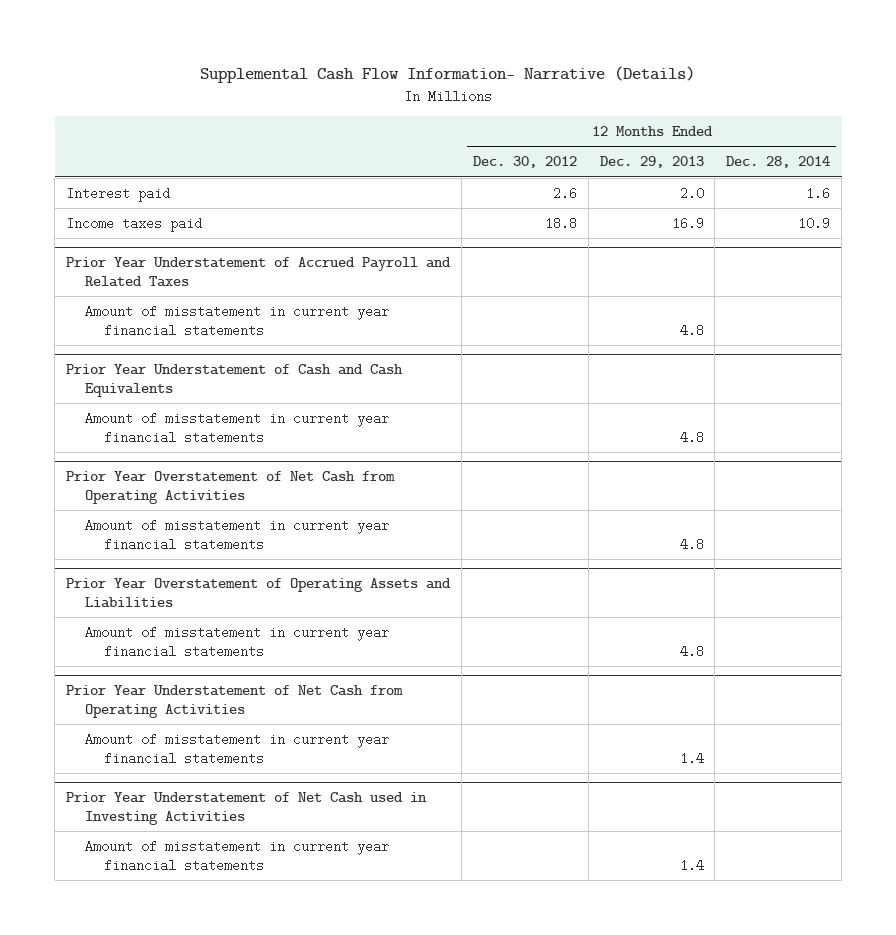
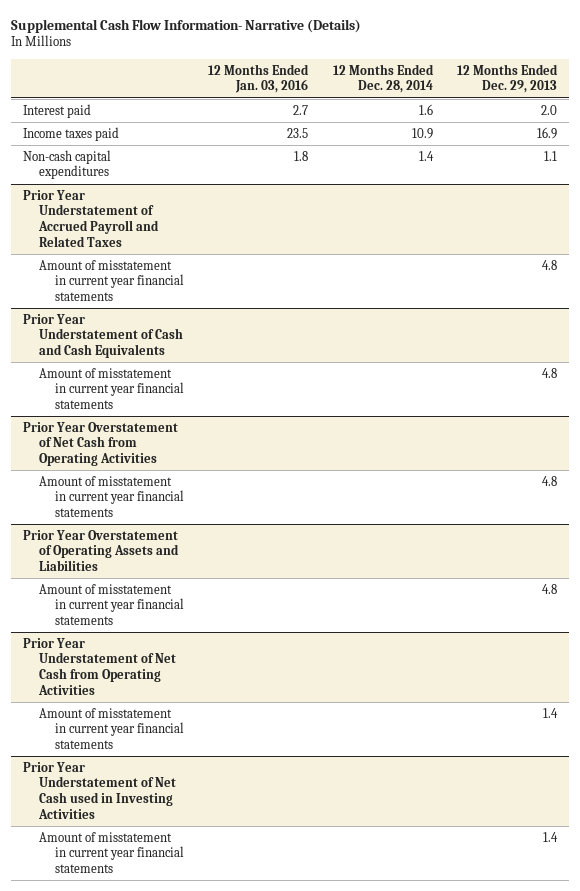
- | 12 Months Ended Dec. 30, 2012 | 12 Months Ended Dec. 29, 2013 | 12 Months Ended Dec. 28, 2014
+ | 12 Months Ended Jan. 03, 2016 | 12 Months Ended Dec. 28, 2014 | 12 Months Ended Dec. 29, 2013
+ Non-cash capital expenditures | 1.8 | 1.4 | 1.1

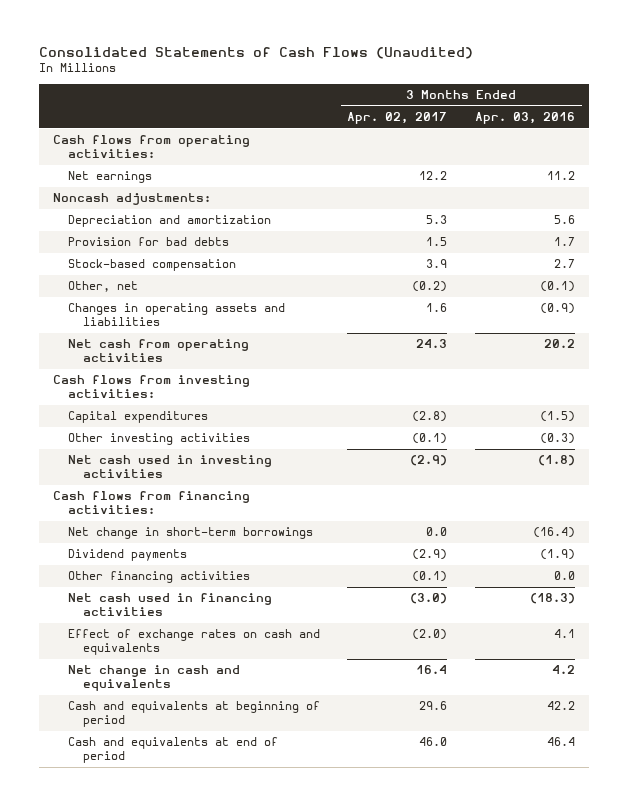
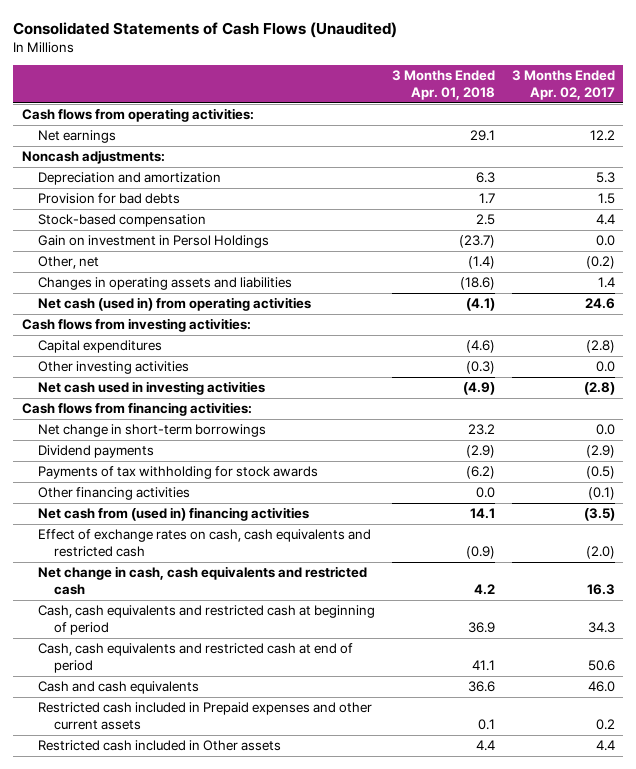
- | 3 Months Ended Apr. 02, 2017 | 3 Months Ended Apr. 03, 2016
+ | 3 Months Ended Apr. 01, 2018 | 3 Months Ended Apr. 02, 2017
- Stock-based compensation | 3.9 | 2.7
+ Stock-based compensation | 2.5 | 4.4
+ Gain on investment in Persol Holdings | (23.7) | 0.0
- Changes in operating assets and liabilities | 1.6 | (0.9)
- Net cash from operating activities | 24.3 | 20.2
+ Changes in operating assets and liabilities | (18.6) | 1.4
+ Net cash (used in) from operating activities | (4.1) | 24.6
- Other investing activities | (0.1) | (0.3)
- Net cash used in investing activities | (2.9) | (1.8)
+ Other investing activities | (0.3) | 0.0
+ Net cash used in investing activities | (4.9) | (2.8)
+ Payments of tax withholding for stock awards | (6.2) | (0.5)
- Net cash used in financing activities | (3.0) | (18.3)
- Effect of exchange rates on cash and equivalents | (2.0) | 4.1
- Net change in cash and equivalents | 16.4 | 4.2
- Cash and equivalents at beginning of period | 29.6 | 42.2
- Cash and equivalents at end of period | 46.0 | 46.4
+ Net cash from (used in) financing activities | 14.1 | (3.5)
+ Effect of exchange rates on cash, cash equivalents and restricted cash | (0.9) | (2.0)
+ Net change in cash, cash equivalents and restricted cash | 4.2 | 16.3
+ Cash, cash equivalents and restricted cash at beginning of period | 36.9 | 34.3
+ Cash, cash equivalents and restricted cash at end of period | 41.1 | 50.6
+ Cash and cash equivalents | 36.6 | 46.0
+ Restricted cash included in Prepaid expenses and other current assets | 0.1 | 0.2
+ Restricted cash included in Other assets | 4.4 | 4.4

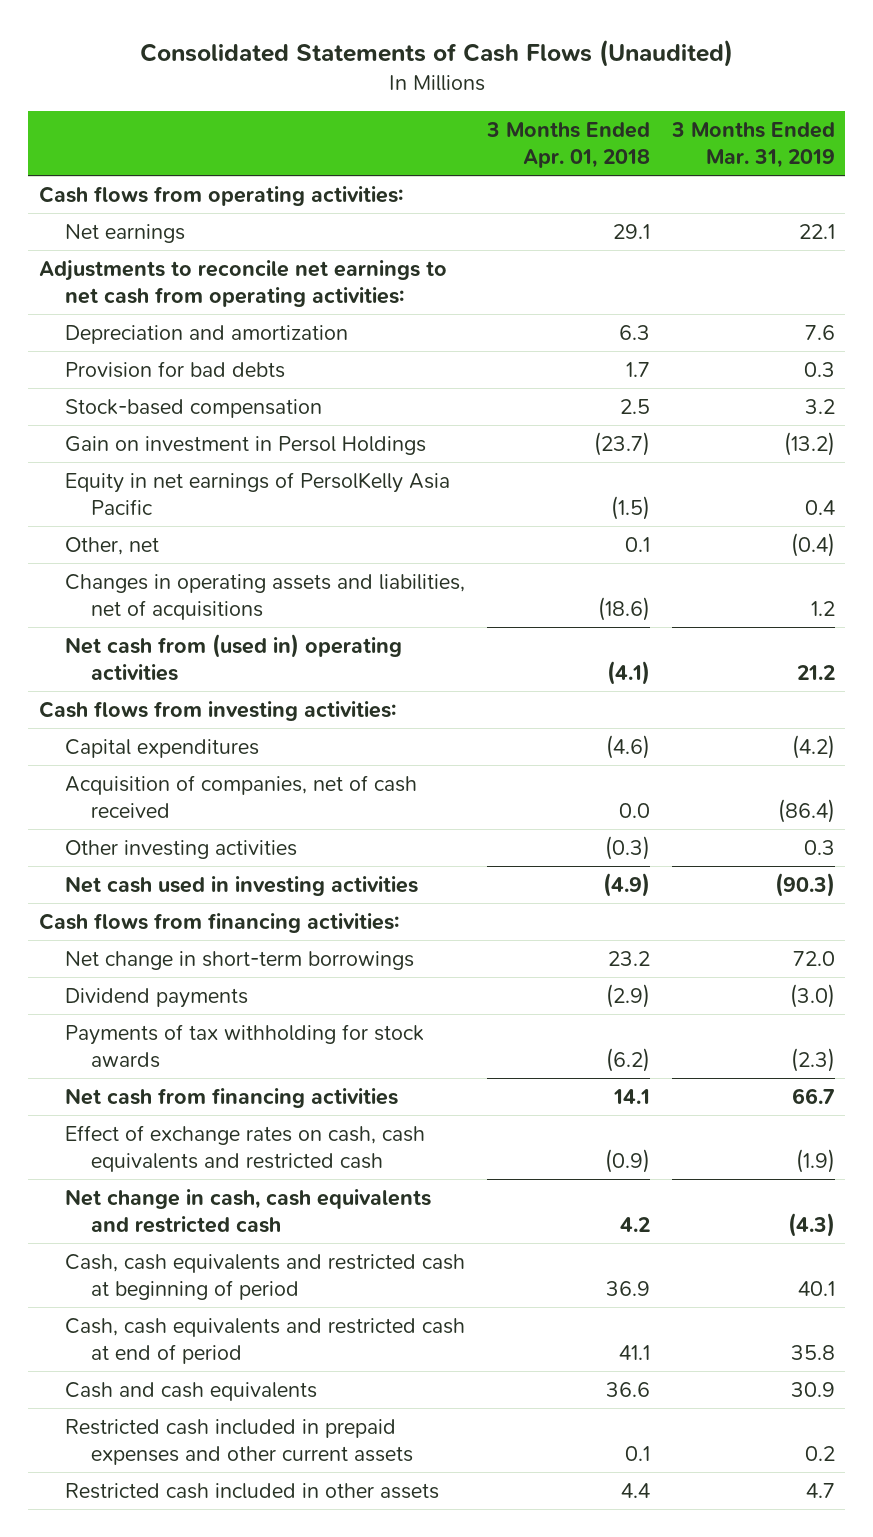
- | 3 Months Ended Apr. 01, 2018 | 3 Months Ended Apr. 02, 2017
+ | 3 Months Ended Apr. 01, 2018 | 3 Months Ended Mar. 31, 2019
- Noncash adjustments:
+ Adjustments to reconcile net earnings to net cash from operating activities:
- Other, net | (1.4) | (0.2)
- Changes in operating assets and liabilities | (18.6) | 1.4
- Net cash (used in) from operating activities | (4.1) | 24.6
+ Equity in net earnings of PersolKelly Asia Pacific | (1.5) | 0.4
+ Other, net | 0.1 | (0.4)
+ Changes in operating assets and liabilities, net of acquisitions | (18.6) | 1.2
+ Net cash from (used in) operating activities | (4.1) | 21.2
+ Acquisition of companies, net of cash received | 0.0 | (86.4)
- Other financing activities | 0.0 | (0.1)
- Net cash from (used in) financing activities | 14.1 | (3.5)
+ Net cash from financing activities | 14.1 | 66.7
- Restricted cash included in Prepaid expenses and other current assets | 0.1 | 0.2
- Restricted cash included in Other assets | 4.4 | 4.4
+ Restricted cash included in prepaid expenses and other current assets | 0.1 | 0.2
+ Restricted cash included in other assets | 4.4 | 4.7

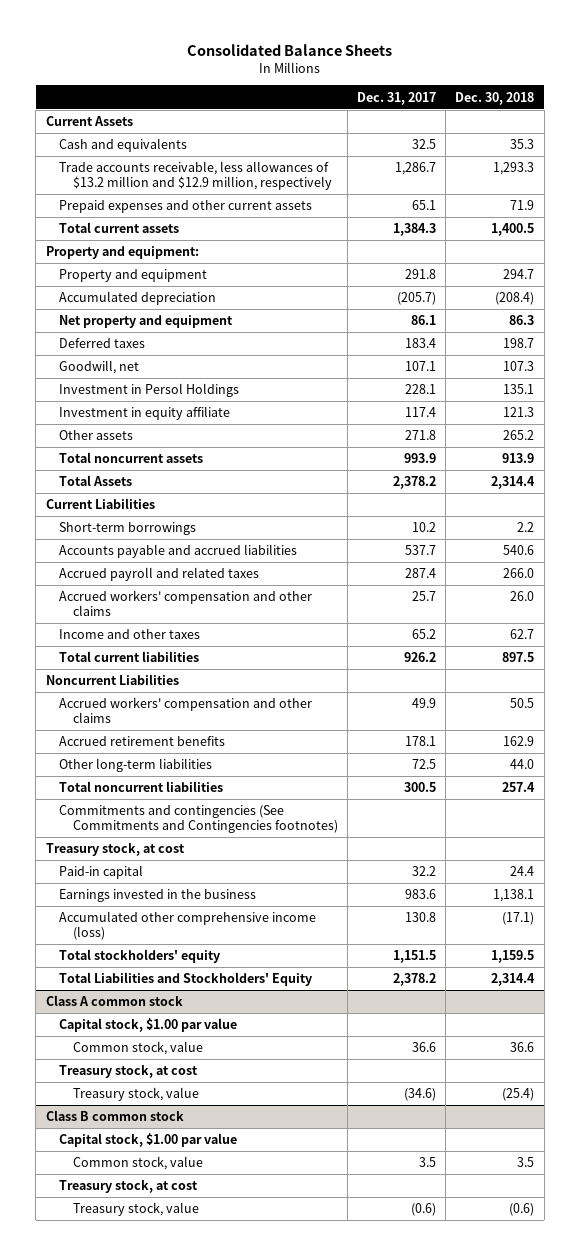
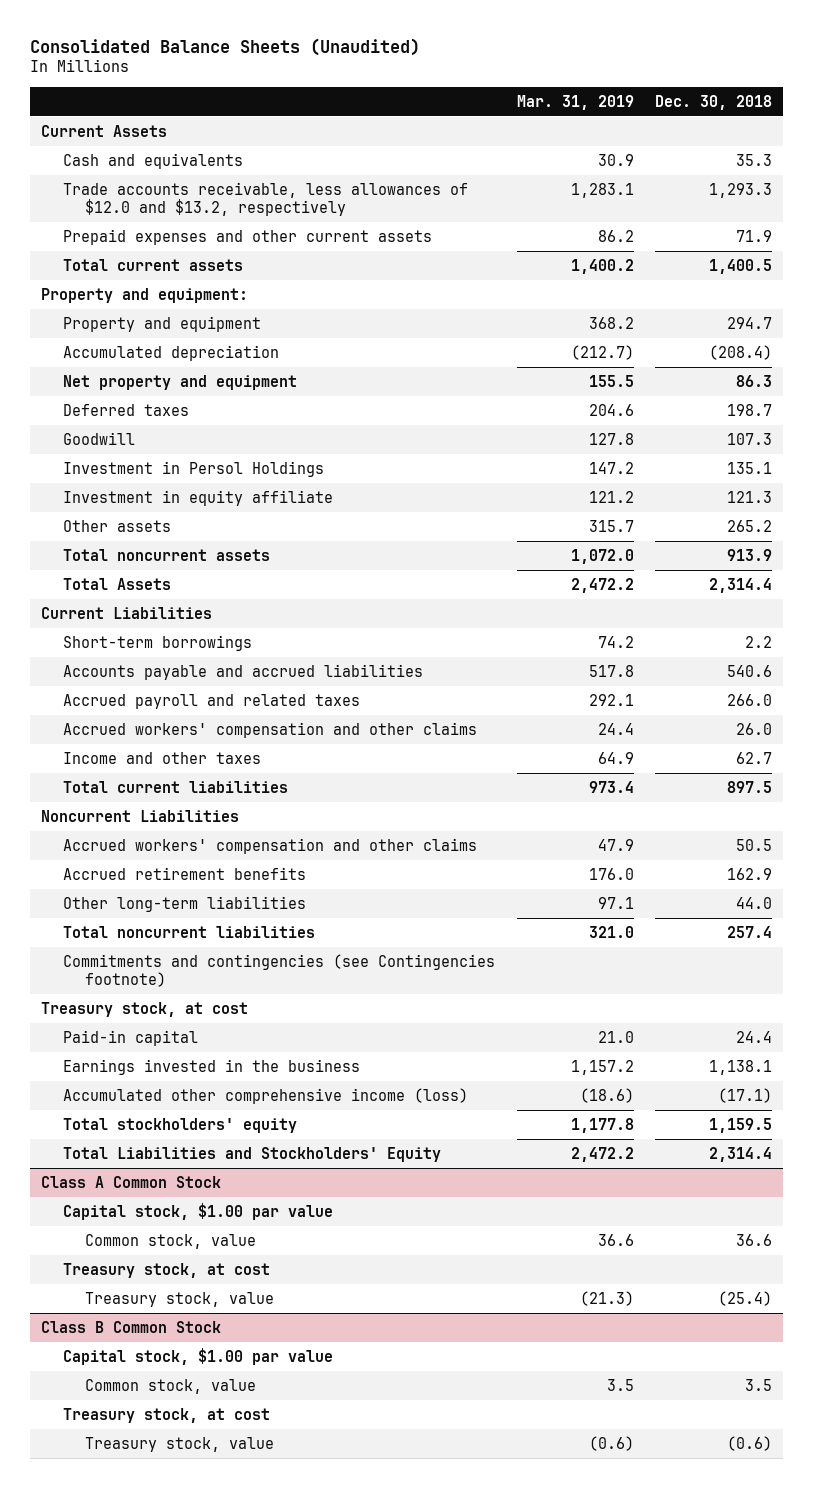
- Consolidated Balance Sheets
+ Consolidated Balance Sheets (Unaudited)
- | Dec. 31, 2017 | Dec. 30, 2018
+ | Mar. 31, 2019 | Dec. 30, 2018
- Trade accounts receivable, less allowances of $13.2 million and $12.9 million, respectively | 1,286.7 | 1,293.3
+ Trade accounts receivable, less allowances of $12.0 and $13.2, respectively | 1,283.1 | 1,293.3
- Goodwill, net | 107.1 | 107.3
+ Goodwill | 127.8 | 107.3
- Commitments and contingencies (See Commitments and Contingencies footnotes)
+ Commitments and contingencies (see Contingencies footnote)
- Class A common stock
+ Class A Common Stock
- Class B common stock
+ Class B Common Stock

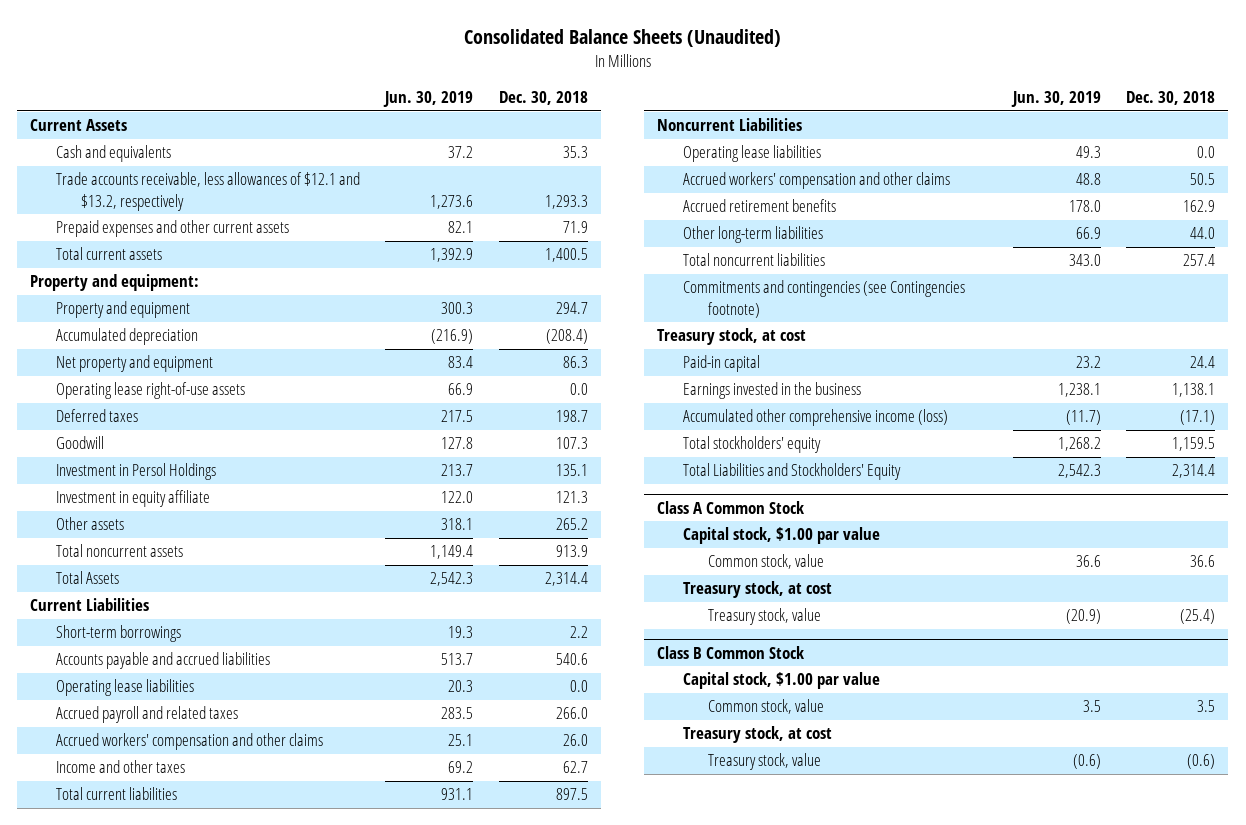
- | Mar. 31, 2019 | Dec. 30, 2018
+ | Jun. 30, 2019 | Dec. 30, 2018
- Trade accounts receivable, less allowances of $12.0 and $13.2, respectively | 1,283.1 | 1,293.3
+ Trade accounts receivable, less allowances of $12.1 and $13.2, respectively | 1,273.6 | 1,293.3
+ Operating lease right-of-use assets | 66.9 | 0.0
+ Operating lease liabilities | 20.3 | 0.0
+ Operating lease liabilities | 49.3 | 0.0

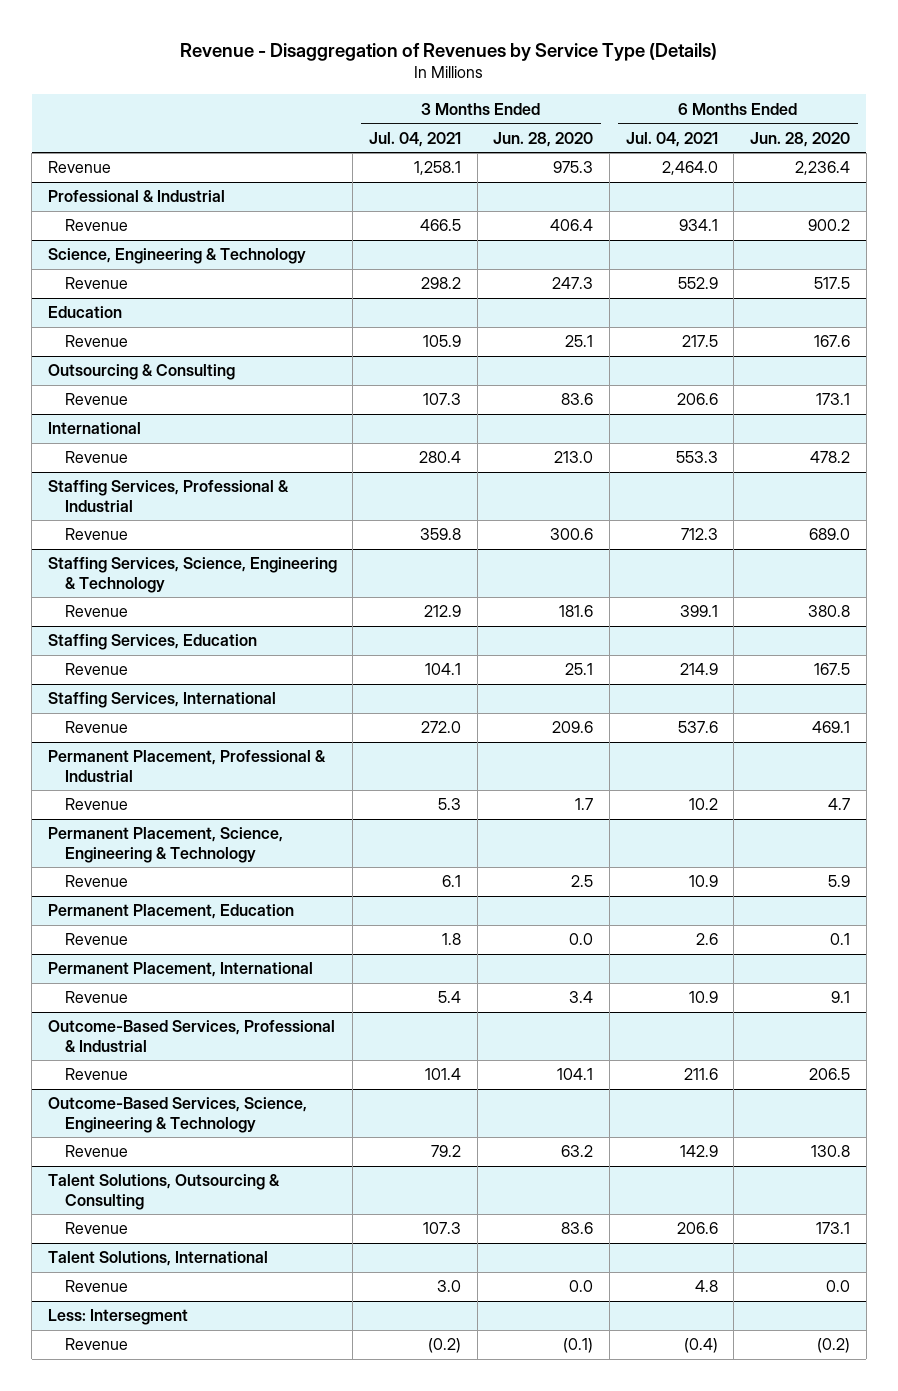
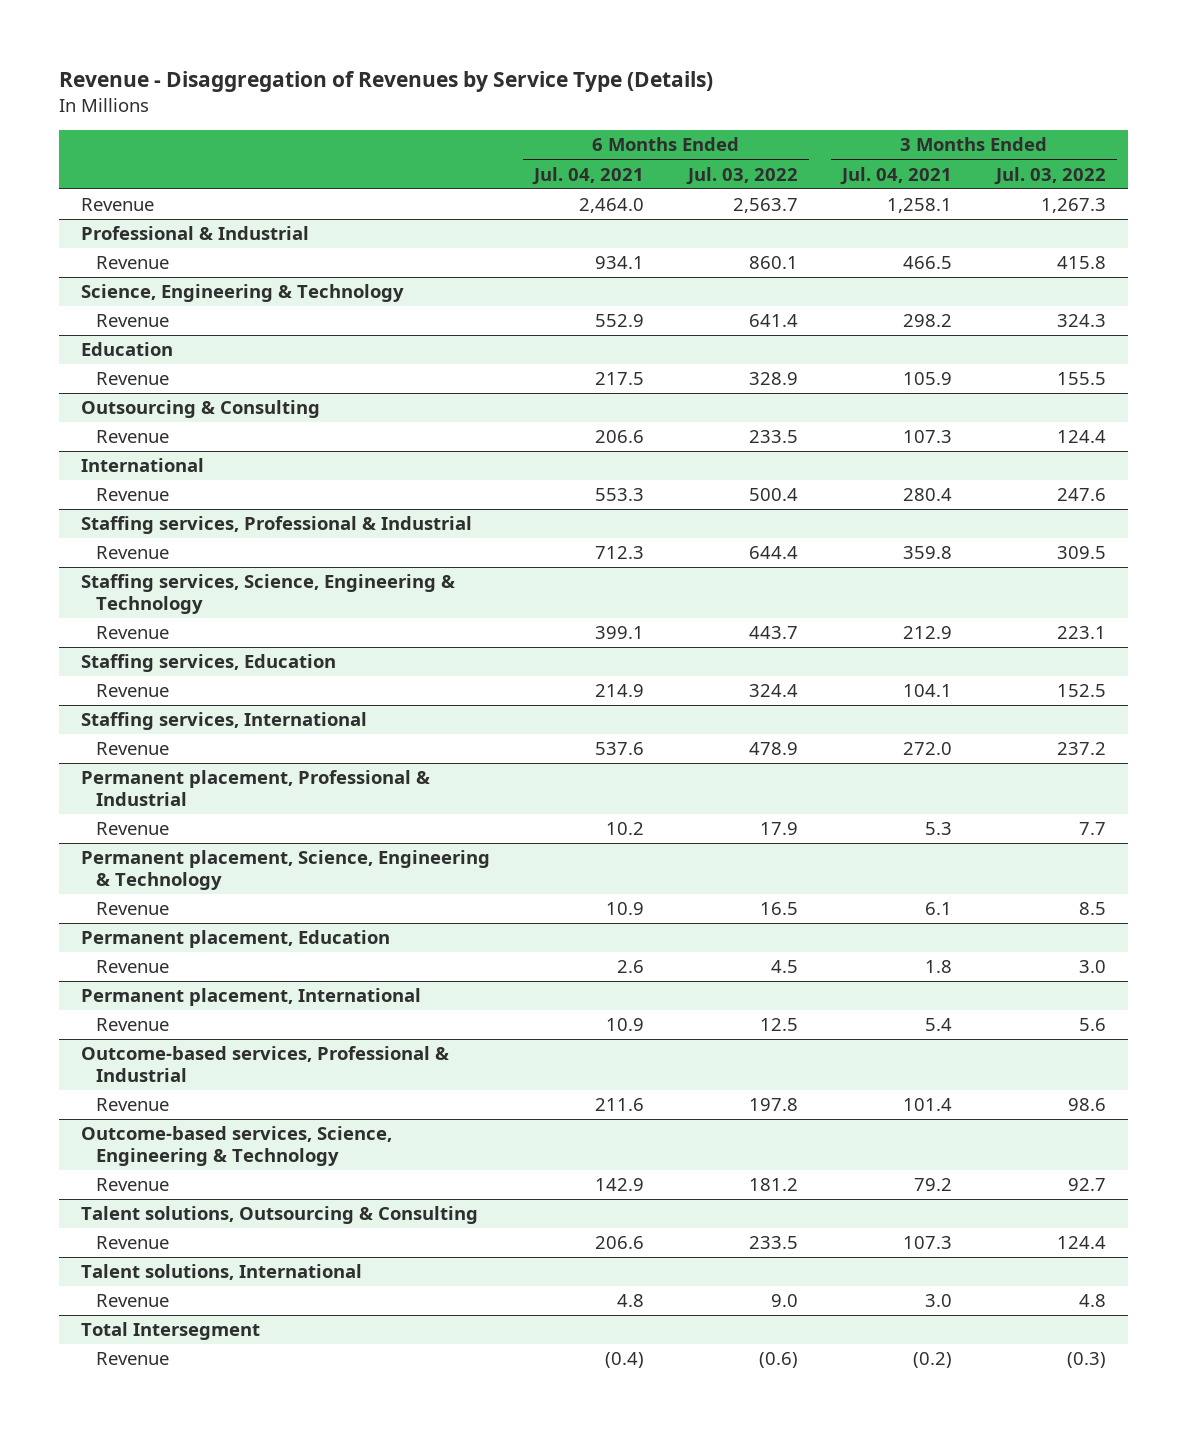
- | 3 Months Ended Jul. 04, 2021 | 3 Months Ended Jun. 28, 2020 | 6 Months Ended Jul. 04, 2021 | 6 Months Ended Jun. 28, 2020
+ | 6 Months Ended Jul. 04, 2021 | 6 Months Ended Jul. 03, 2022 | 3 Months Ended Jul. 04, 2021 | 3 Months Ended Jul. 03, 2022
- Staffing Services, Professional & Industrial
+ Staffing services, Professional & Industrial
- Staffing Services, Science, Engineering & Technology
+ Staffing services, Science, Engineering & Technology
- Staffing Services, Education
+ Staffing services, Education
- Staffing Services, International
+ Staffing services, International
- Permanent Placement, Professional & Industrial
+ Permanent placement, Professional & Industrial
- Permanent Placement, Science, Engineering & Technology
+ Permanent placement, Science, Engineering & Technology
- Permanent Placement, Education
+ Permanent placement, Education
- Permanent Placement, International
+ Permanent placement, International
- Outcome-Based Services, Professional & Industrial
+ Outcome-based services, Professional & Industrial
- Outcome-Based Services, Science, Engineering & Technology
+ Outcome-based services, Science, Engineering & Technology
- Talent Solutions, Outsourcing & Consulting
+ Talent solutions, Outsourcing & Consulting
- Talent Solutions, International
+ Talent solutions, International
- Less: Intersegment
+ Total Intersegment

